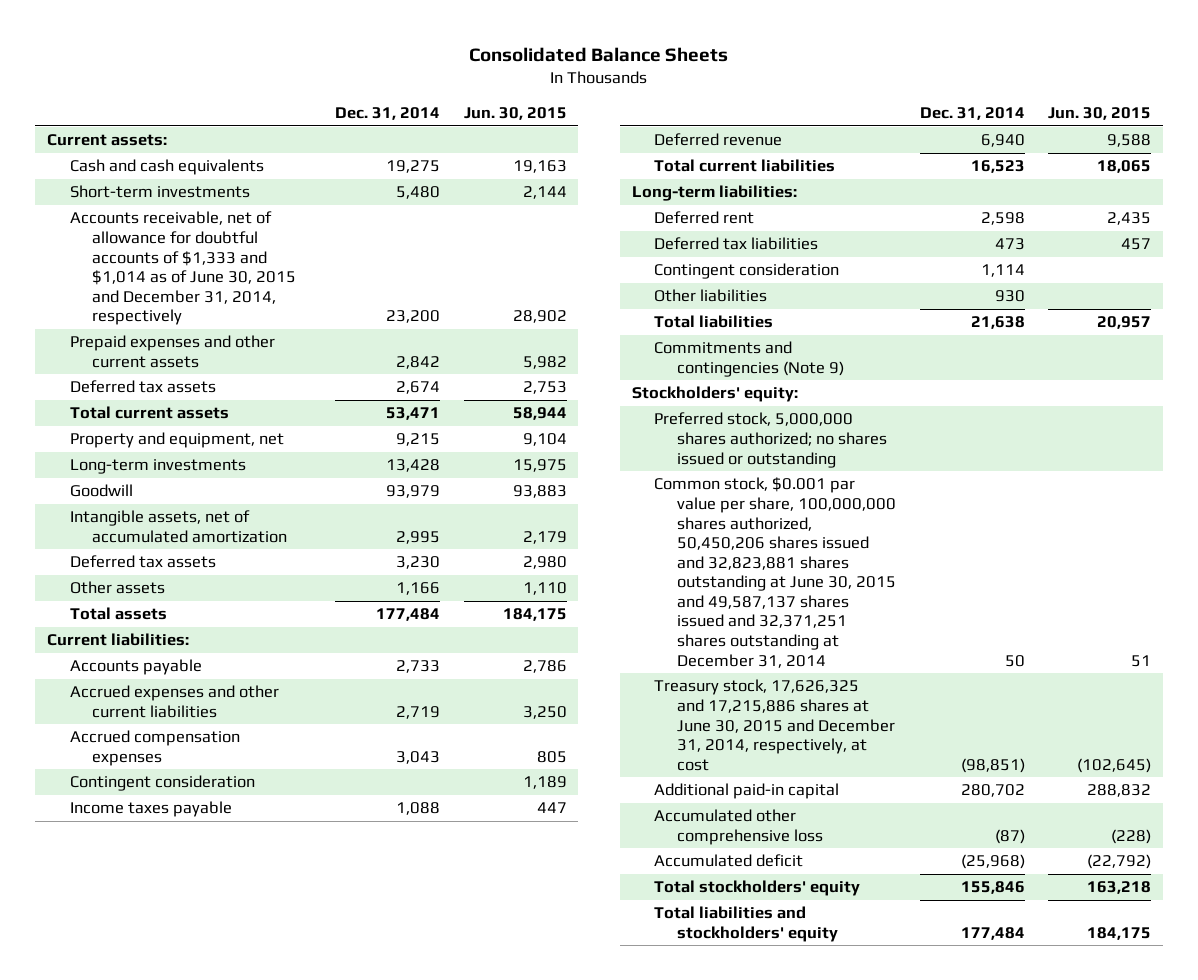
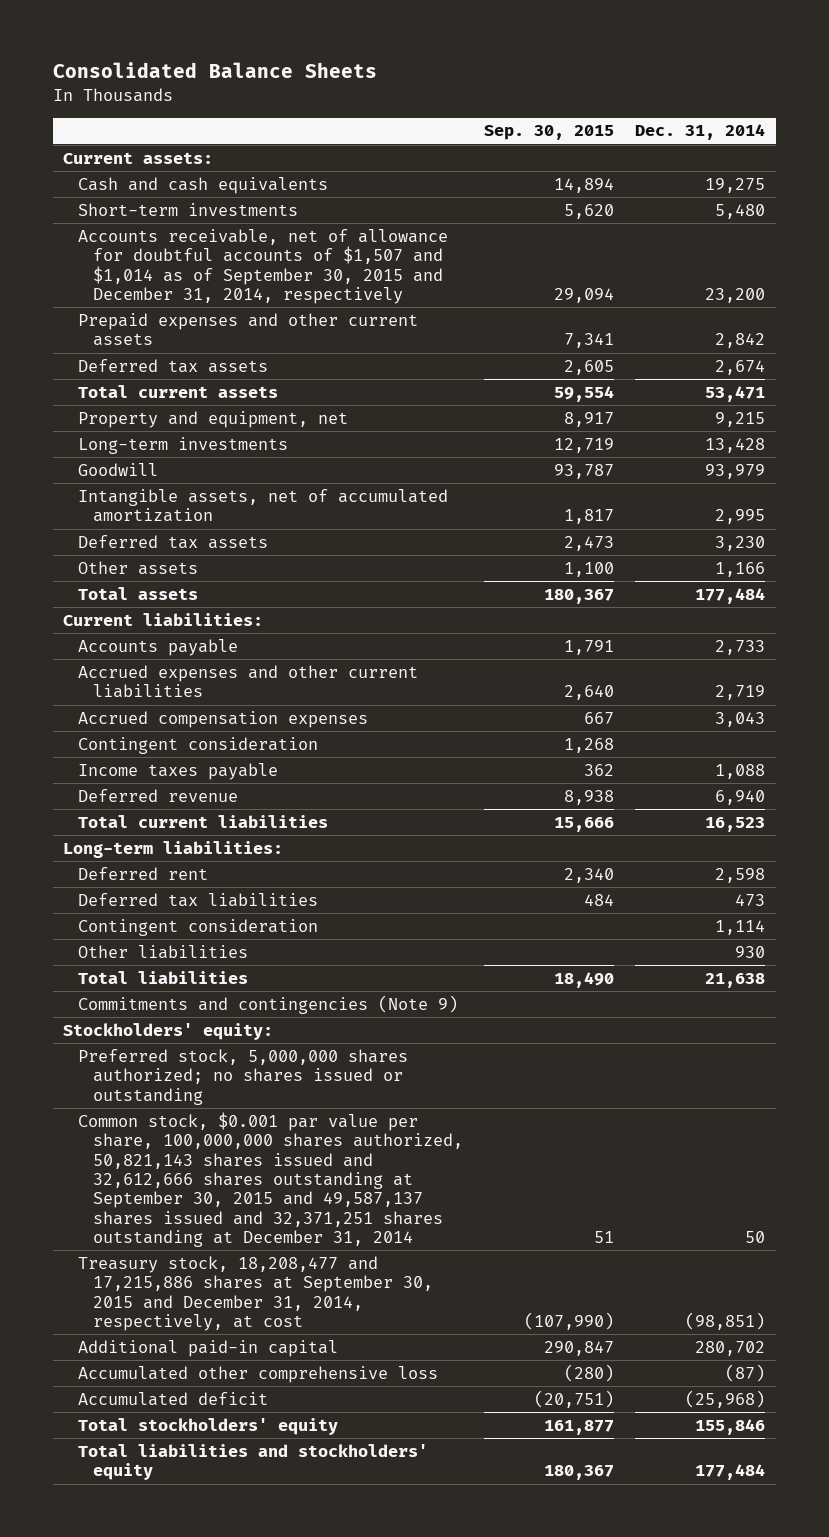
- | Dec. 31, 2014 | Jun. 30, 2015
+ | Sep. 30, 2015 | Dec. 31, 2014
- Accounts receivable, net of allowance for doubtful accounts of $1,333 and $1,014 as of June 30, 2015 and December 31, 2014, respectively | 23,200 | 28,902
+ Accounts receivable, net of allowance for doubtful accounts of $1,507 and $1,014 as of September 30, 2015 and December 31, 2014, respectively | 29,094 | 23,200
- Common stock, $0.001 par value per share, 100,000,000 shares authorized, 50,450,206 shares issued and 32,823,881 shares outstanding at June 30, 2015 and 49,587,137 shares issued and 32,371,251 shares outstanding at December 31, 2014 | 50 | 51
- Treasury stock, 17,626,325 and 17,215,886 shares at June 30, 2015 and December 31, 2014, respectively, at cost | (98,851) | (102,645)
+ Common stock, $0.001 par value per share, 100,000,000 shares authorized, 50,821,143 shares issued and 32,612,666 shares outstanding at September 30, 2015 and 49,587,137 shares issued and 32,371,251 shares outstanding at December 31, 2014 | 51 | 50
+ Treasury stock, 18,208,477 and 17,215,886 shares at September 30, 2015 and December 31, 2014, respectively, at cost | (107,990) | (98,851)

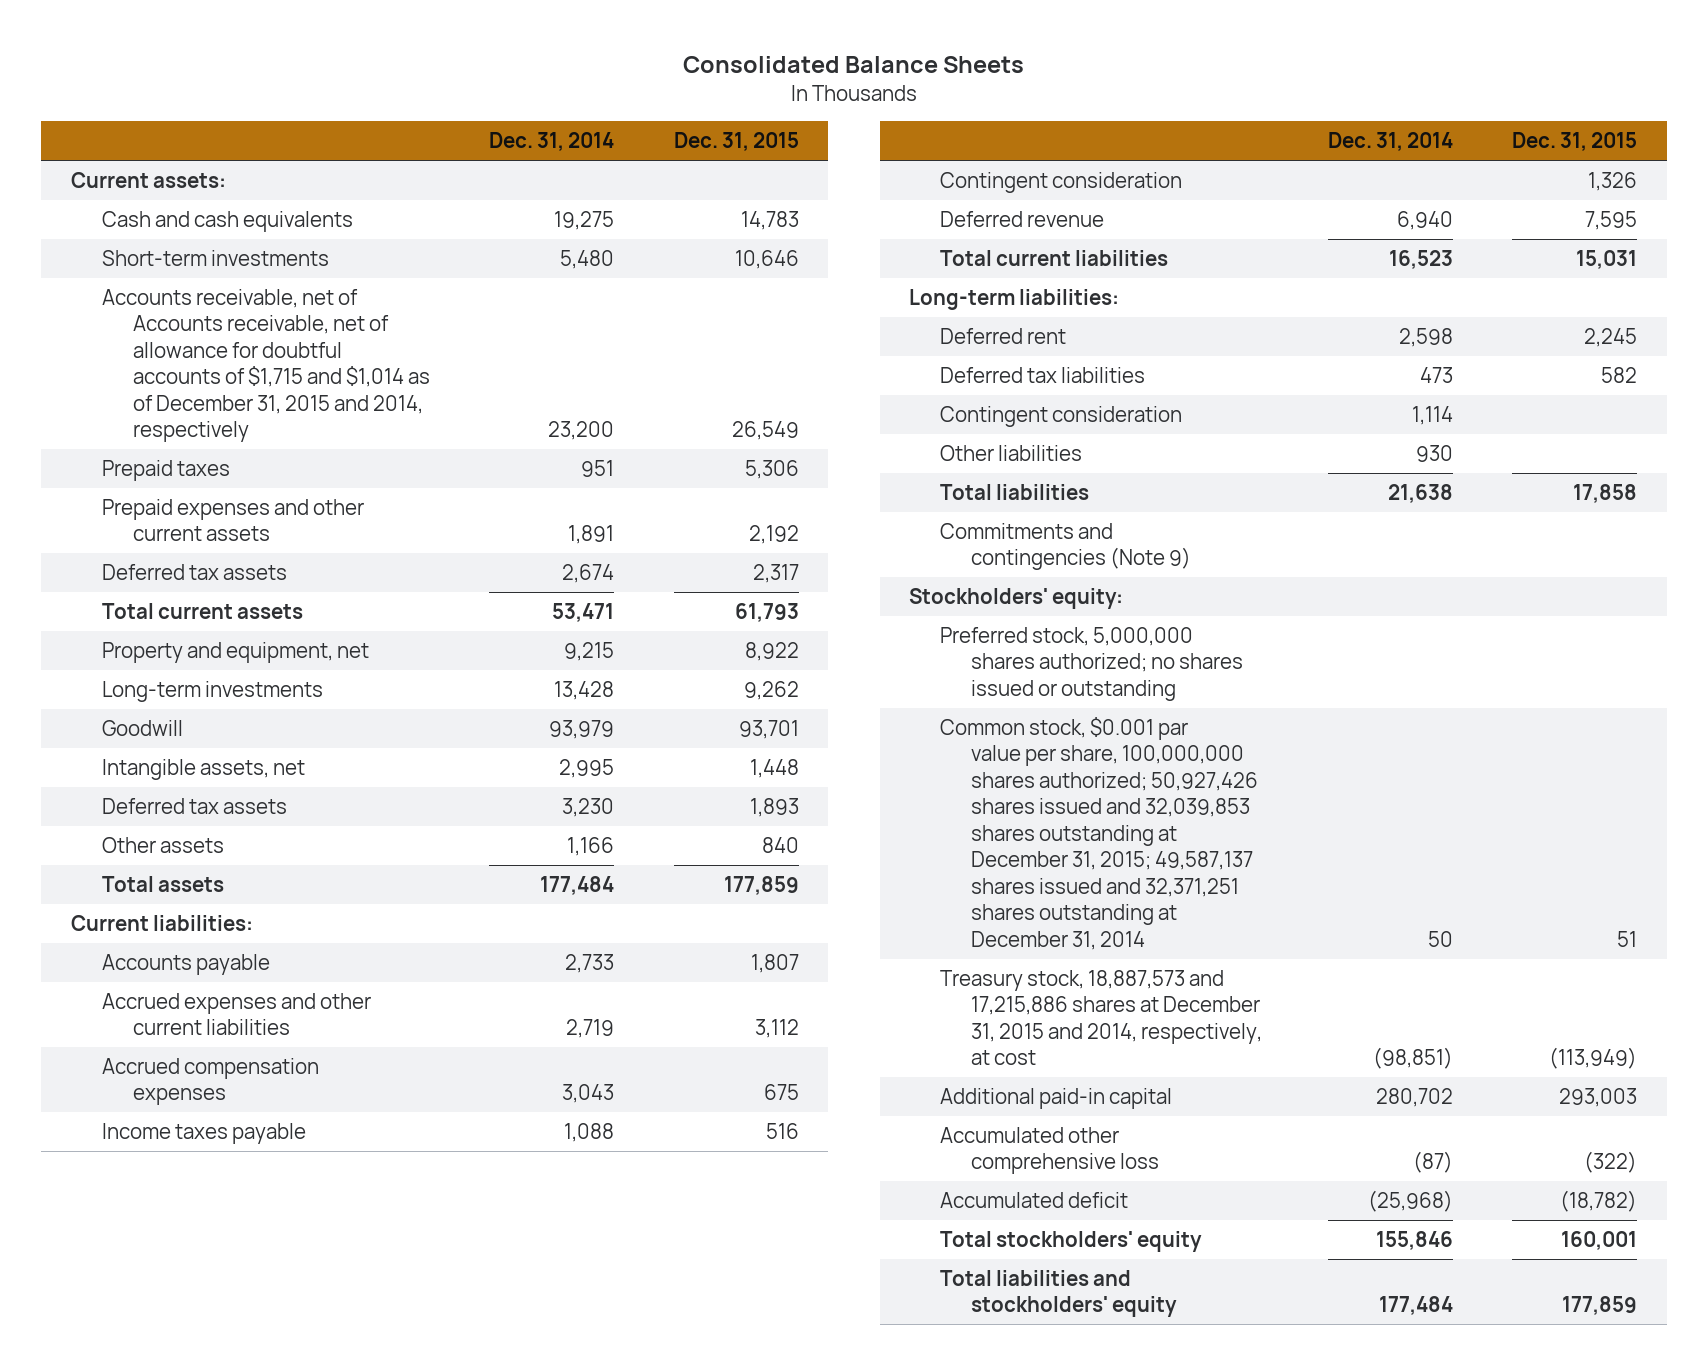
- | Sep. 30, 2015 | Dec. 31, 2014
+ | Dec. 31, 2014 | Dec. 31, 2015
- Accounts receivable, net of allowance for doubtful accounts of $1,507 and $1,014 as of September 30, 2015 and December 31, 2014, respectively | 29,094 | 23,200
- Prepaid expenses and other current assets | 7,341 | 2,842
+ Accounts receivable, net of Accounts receivable, net of allowance for doubtful accounts of $1,715 and $1,014 as of December 31, 2015 and 2014, respectively | 23,200 | 26,549
+ Prepaid taxes | 951 | 5,306
+ Prepaid expenses and other current assets | 1,891 | 2,192
- Intangible assets, net of accumulated amortization | 1,817 | 2,995
+ Intangible assets, net | 2,995 | 1,448
moved down: Contingent consideration | | 1,326
- Common stock, $0.001 par value per share, 100,000,000 shares authorized, 50,821,143 shares issued and 32,612,666 shares outstanding at September 30, 2015 and 49,587,137 shares issued and 32,371,251 shares outstanding at December 31, 2014 | 51 | 50
- Treasury stock, 18,208,477 and 17,215,886 shares at September 30, 2015 and December 31, 2014, respectively, at cost | (107,990) | (98,851)
+ Common stock, $0.001 par value per share, 100,000,000 shares authorized; 50,927,426 shares issued and 32,039,853 shares outstanding at December 31, 2015; 49,587,137 shares issued and 32,371,251 shares outstanding at December 31, 2014 | 50 | 51
+ Treasury stock, 18,887,573 and 17,215,886 shares at December 31, 2015 and 2014, respectively, at cost | (98,851) | (113,949)

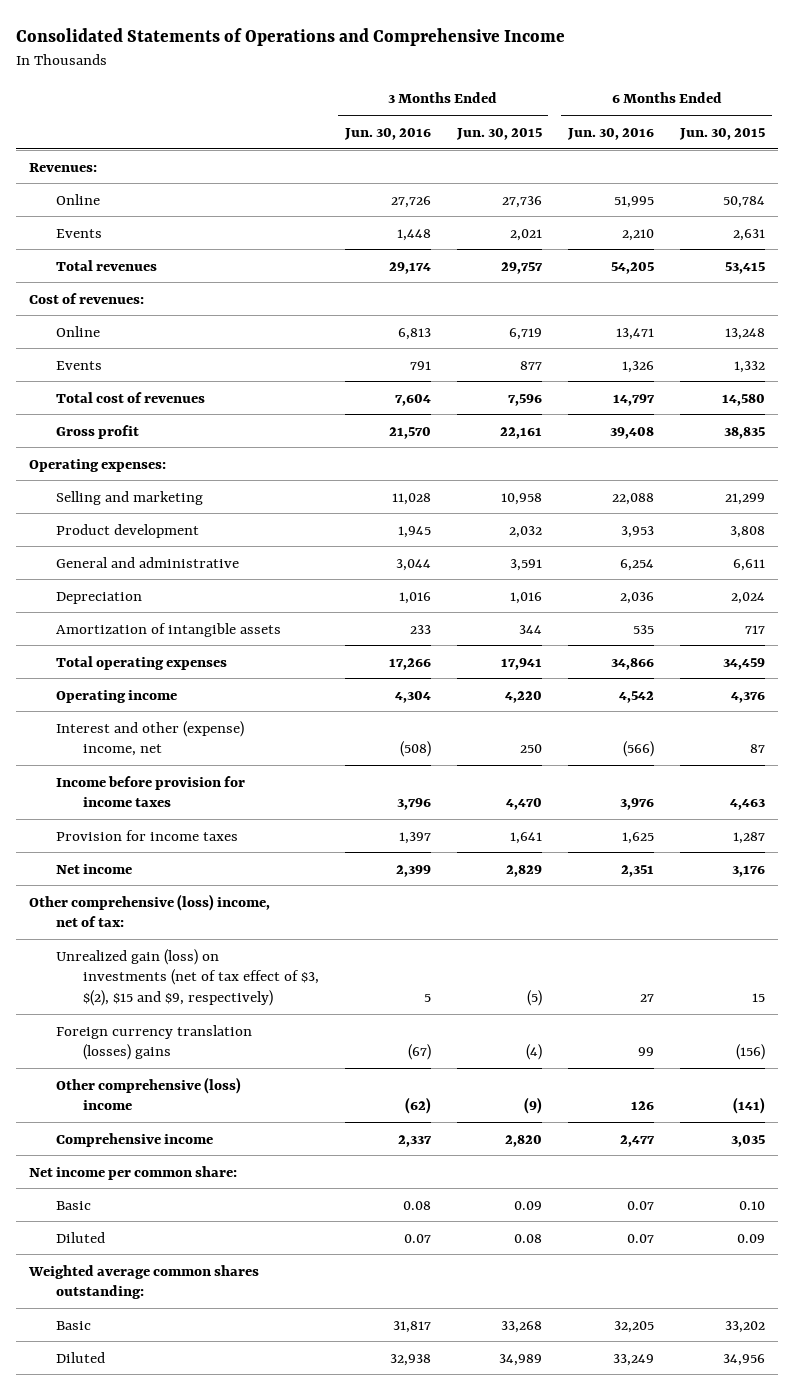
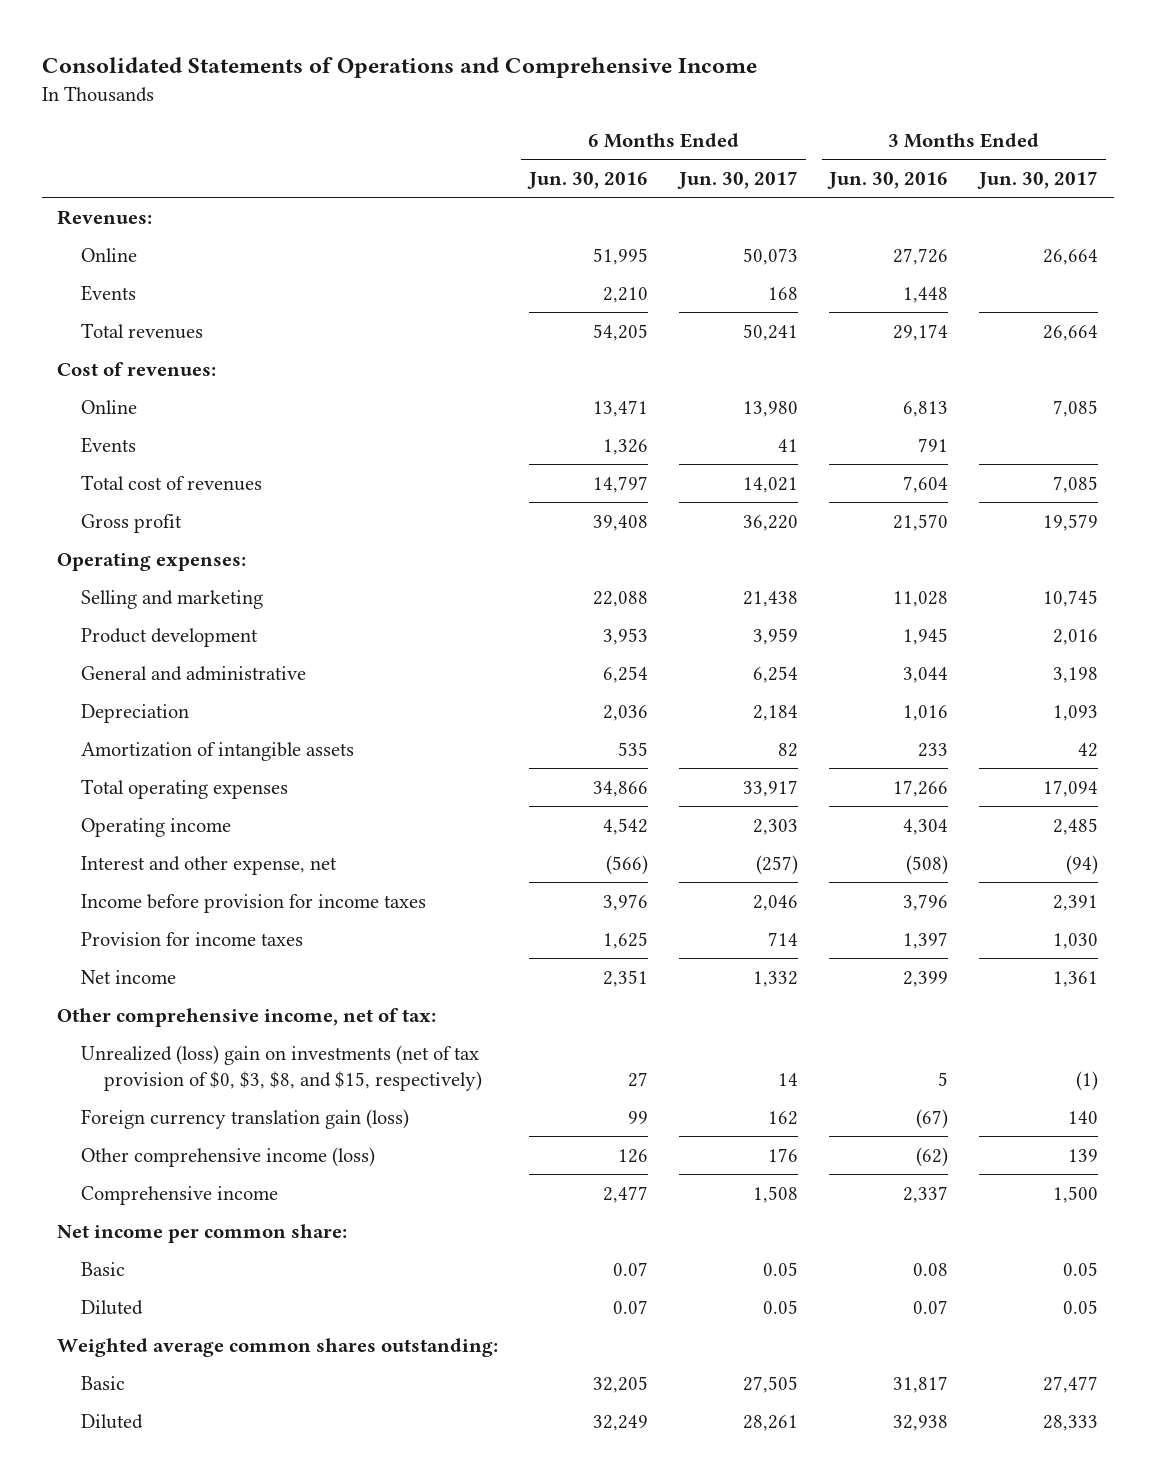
- | 3 Months Ended Jun. 30, 2016 | 3 Months Ended Jun. 30, 2015 | 6 Months Ended Jun. 30, 2016 | 6 Months Ended Jun. 30, 2015
+ | 6 Months Ended Jun. 30, 2016 | 6 Months Ended Jun. 30, 2017 | 3 Months Ended Jun. 30, 2016 | 3 Months Ended Jun. 30, 2017
- Interest and other (expense) income, net | (508) | 250 | (566) | 87
+ Interest and other expense, net | (566) | (257) | (508) | (94)
- Other comprehensive (loss) income, net of tax:
- Unrealized gain (loss) on investments (net of tax effect of $3, $(2), $15 and $9, respectively) | 5 | (5) | 27 | 15
- Foreign currency translation (losses) gains | (67) | (4) | 99 | (156)
- Other comprehensive (loss) income | (62) | (9) | 126 | (141)
+ Other comprehensive income, net of tax:
+ Unrealized (loss) gain on investments (net of tax provision of $0, $3, $8, and $15, respectively) | 27 | 14 | 5 | (1)
+ Foreign currency translation gain (loss) | 99 | 162 | (67) | 140
+ Other comprehensive income (loss) | 126 | 176 | (62) | 139
- Diluted | 32,938 | 34,989 | 33,249 | 34,956
+ Diluted | 32,249 | 28,261 | 32,938 | 28,333

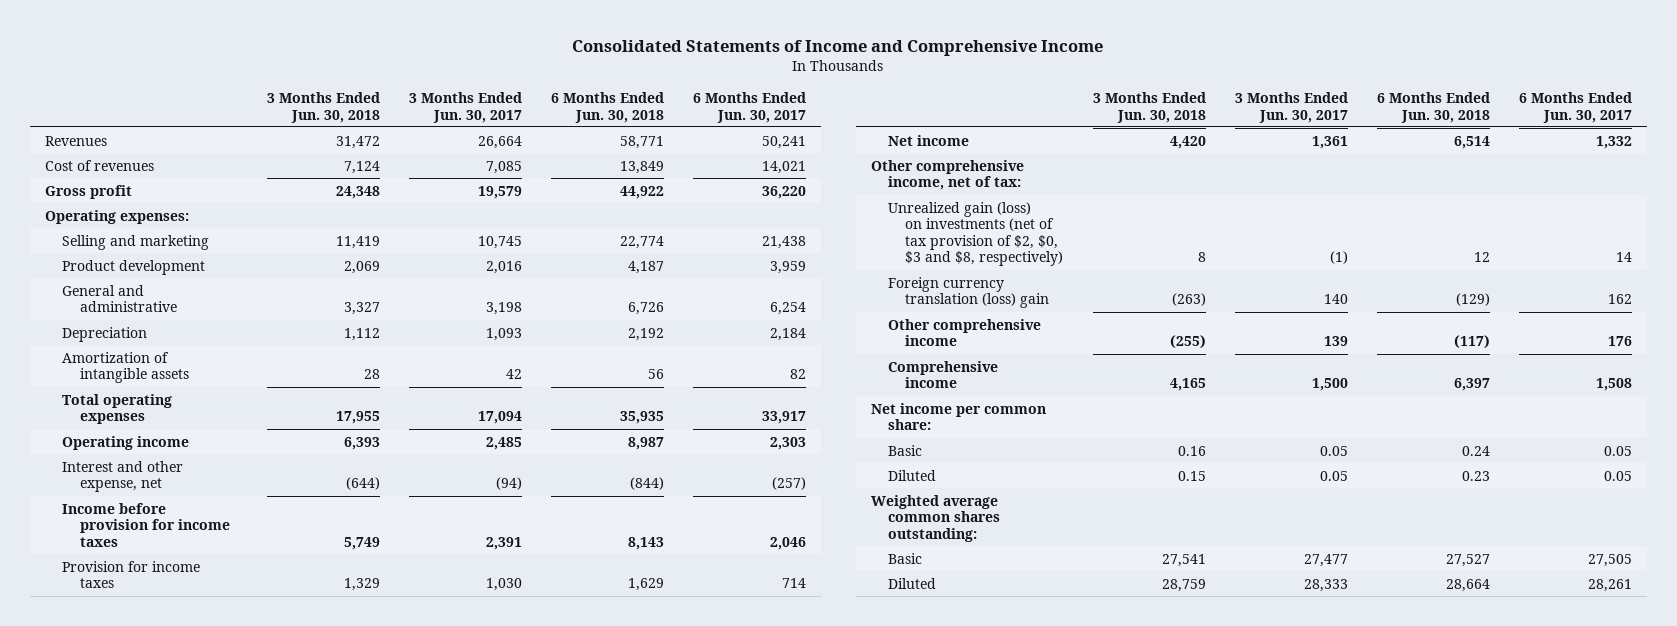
- Consolidated Statements of Operations and Comprehensive Income
+ Consolidated Statements of Income and Comprehensive Income
- | 6 Months Ended Jun. 30, 2016 | 6 Months Ended Jun. 30, 2017 | 3 Months Ended Jun. 30, 2016 | 3 Months Ended Jun. 30, 2017
+ | 3 Months Ended Jun. 30, 2018 | 3 Months Ended Jun. 30, 2017 | 6 Months Ended Jun. 30, 2018 | 6 Months Ended Jun. 30, 2017
- Revenues:
- Online | 51,995 | 50,073 | 27,726 | 26,664
- Events | 2,210 | 168 | 1,448 |
- Total revenues | 54,205 | 50,241 | 29,174 | 26,664
- Cost of revenues:
- Online | 13,471 | 13,980 | 6,813 | 7,085
- Events | 1,326 | 41 | 791 |
- Total cost of revenues | 14,797 | 14,021 | 7,604 | 7,085
+ Revenues | 31,472 | 26,664 | 58,771 | 50,241
+ Cost of revenues | 7,124 | 7,085 | 13,849 | 14,021
- Unrealized (loss) gain on investments (net of tax provision of $0, $3, $8, and $15, respectively) | 27 | 14 | 5 | (1)
- Foreign currency translation gain (loss) | 99 | 162 | (67) | 140
- Other comprehensive income (loss) | 126 | 176 | (62) | 139
+ Unrealized gain (loss) on investments (net of tax provision of $2, $0, $3 and $8, respectively) | 8 | (1) | 12 | 14
+ Foreign currency translation (loss) gain | (263) | 140 | (129) | 162
+ Other comprehensive income | (255) | 139 | (117) | 176

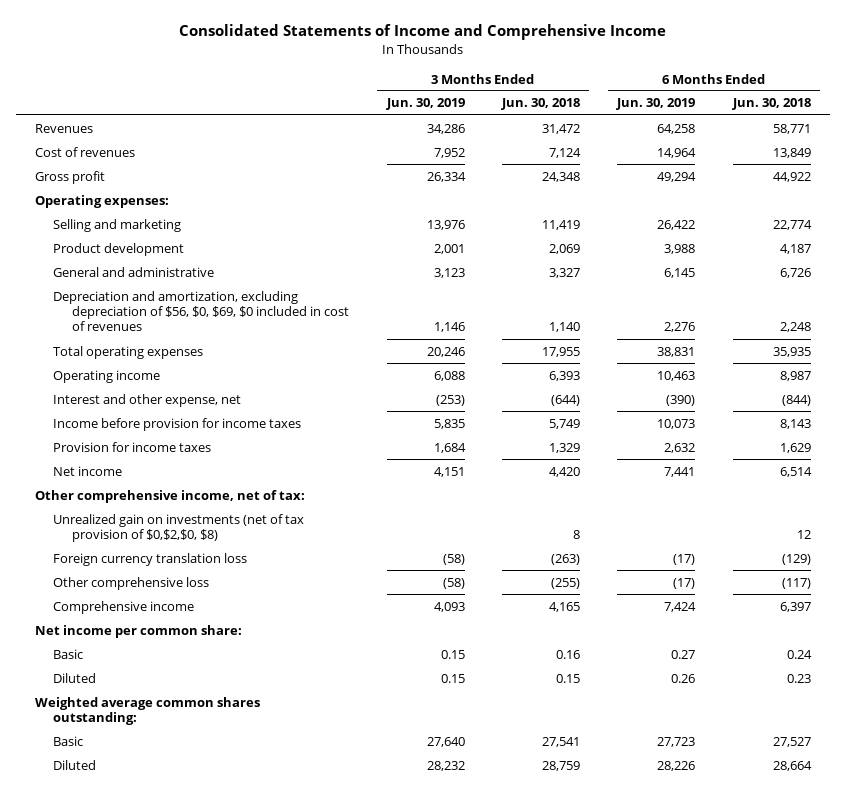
- | 3 Months Ended Jun. 30, 2018 | 3 Months Ended Jun. 30, 2017 | 6 Months Ended Jun. 30, 2018 | 6 Months Ended Jun. 30, 2017
+ | 3 Months Ended Jun. 30, 2019 | 3 Months Ended Jun. 30, 2018 | 6 Months Ended Jun. 30, 2019 | 6 Months Ended Jun. 30, 2018
- Depreciation | 1,112 | 1,093 | 2,192 | 2,184
- Amortization of intangible assets | 28 | 42 | 56 | 82
+ Depreciation and amortization, excluding depreciation of $56, $0, $69, $0 included in cost of revenues | 1,146 | 1,140 | 2,276 | 2,248
- Unrealized gain (loss) on investments (net of tax provision of $2, $0, $3 and $8, respectively) | 8 | (1) | 12 | 14
- Foreign currency translation (loss) gain | (263) | 140 | (129) | 162
- Other comprehensive income | (255) | 139 | (117) | 176
+ Unrealized gain on investments (net of tax provision of $0,$2,$0, $8) | | 8 | | 12
+ Foreign currency translation loss | (58) | (263) | (17) | (129)
+ Other comprehensive loss | (58) | (255) | (17) | (117)

